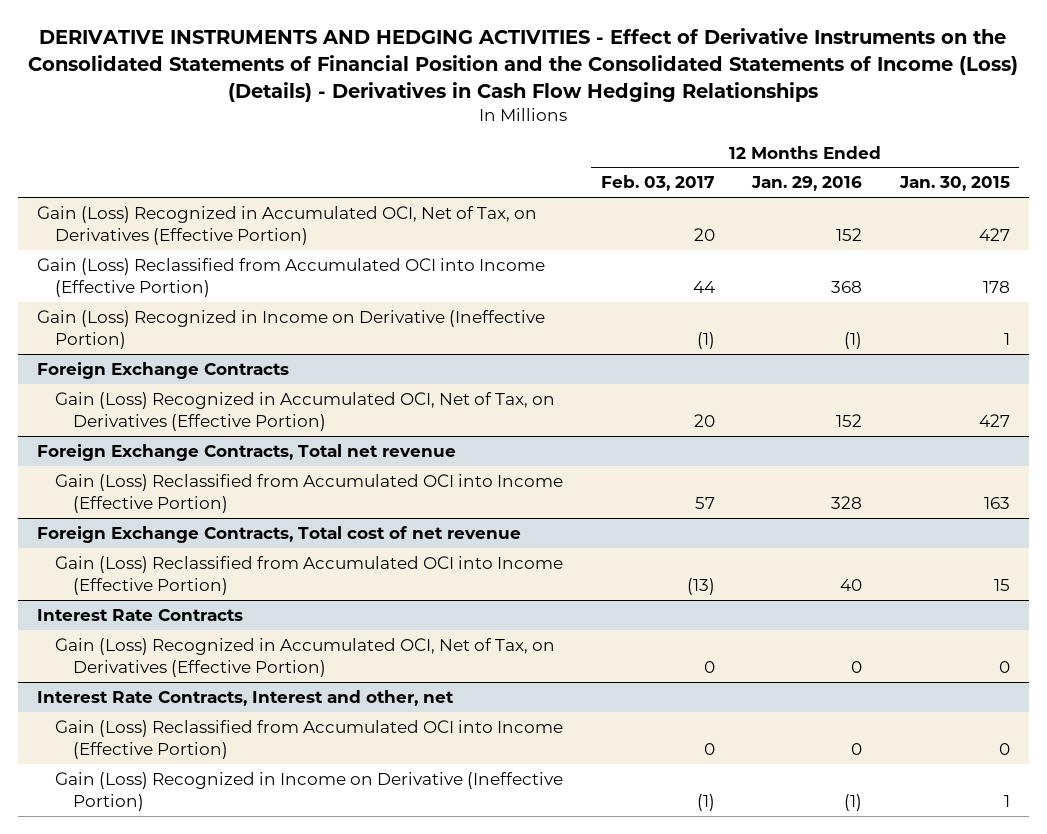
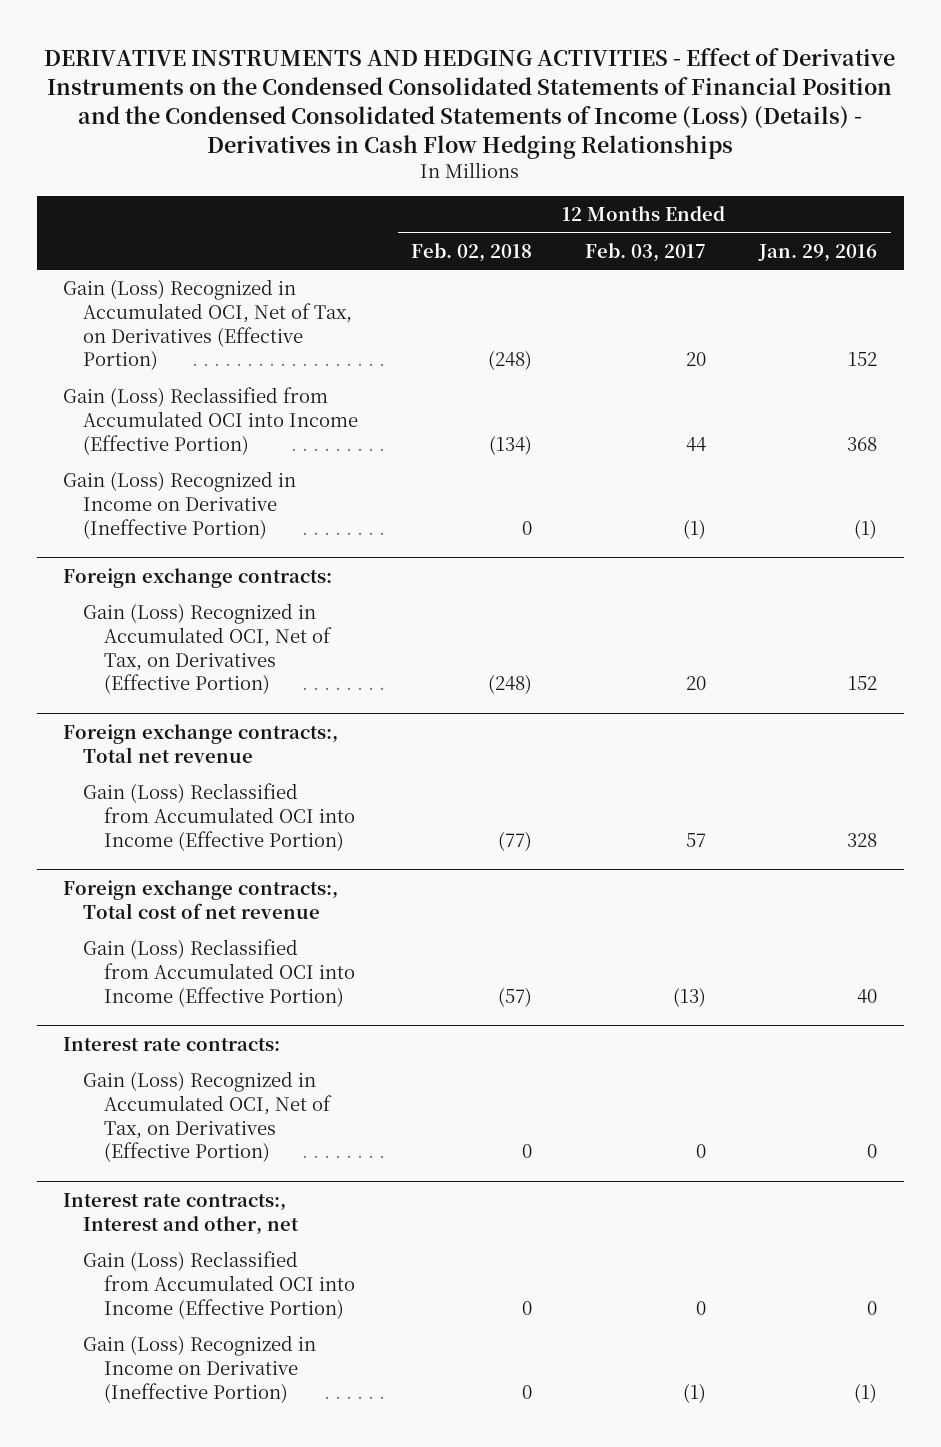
- DERIVATIVE INSTRUMENTS AND HEDGING ACTIVITIES - Effect of Derivative Instruments on the Consolidated Statements of Financial Position and the Consolidated Statements of Income (Loss) (Details) - Derivatives in Cash Flow Hedging Relationships
+ DERIVATIVE INSTRUMENTS AND HEDGING ACTIVITIES - Effect of Derivative Instruments on the Condensed Consolidated Statements of Financial Position and the Condensed Consolidated Statements of Income (Loss) (Details) - Derivatives in Cash Flow Hedging Relationships
- | 12 Months Ended Feb. 03, 2017 | 12 Months Ended Jan. 29, 2016 | 12 Months Ended Jan. 30, 2015
+ | 12 Months Ended Feb. 02, 2018 | 12 Months Ended Feb. 03, 2017 | 12 Months Ended Jan. 29, 2016
- Foreign Exchange Contracts
+ Foreign exchange contracts:
- Foreign Exchange Contracts, Total net revenue
+ Foreign exchange contracts:, Total net revenue
- Foreign Exchange Contracts, Total cost of net revenue
+ Foreign exchange contracts:, Total cost of net revenue
- Interest Rate Contracts
+ Interest rate contracts:
- Interest Rate Contracts, Interest and other, net
+ Interest rate contracts:, Interest and other, net

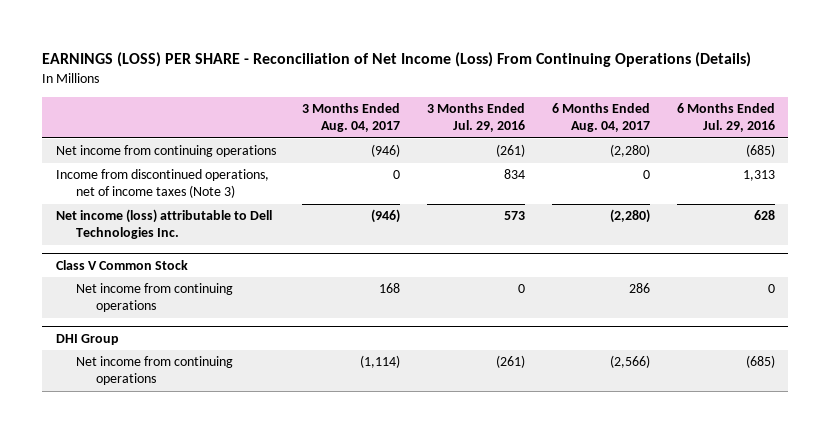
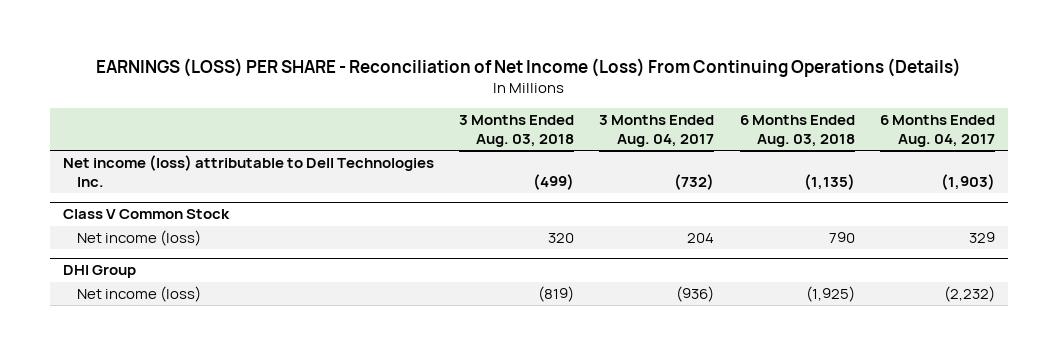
- | 3 Months Ended Aug. 04, 2017 | 3 Months Ended Jul. 29, 2016 | 6 Months Ended Aug. 04, 2017 | 6 Months Ended Jul. 29, 2016
+ | 3 Months Ended Aug. 03, 2018 | 3 Months Ended Aug. 04, 2017 | 6 Months Ended Aug. 03, 2018 | 6 Months Ended Aug. 04, 2017
- Net income from continuing operations | (946) | (261) | (2,280) | (685)
- Income from discontinued operations, net of income taxes (Note 3) | 0 | 834 | 0 | 1,313
- Net income (loss) attributable to Dell Technologies Inc. | (946) | 573 | (2,280) | 628
+ Net income (loss) attributable to Dell Technologies Inc. | (499) | (732) | (1,135) | (1,903)
@ Class V Common Stock
- Net income from continuing operations | 168 | 0 | 286 | 0
+ Net income (loss) | 320 | 204 | 790 | 329
@ DHI Group
- Net income from continuing operations | (1,114) | (261) | (2,566) | (685)
+ Net income (loss) | (819) | (936) | (1,925) | (2,232)

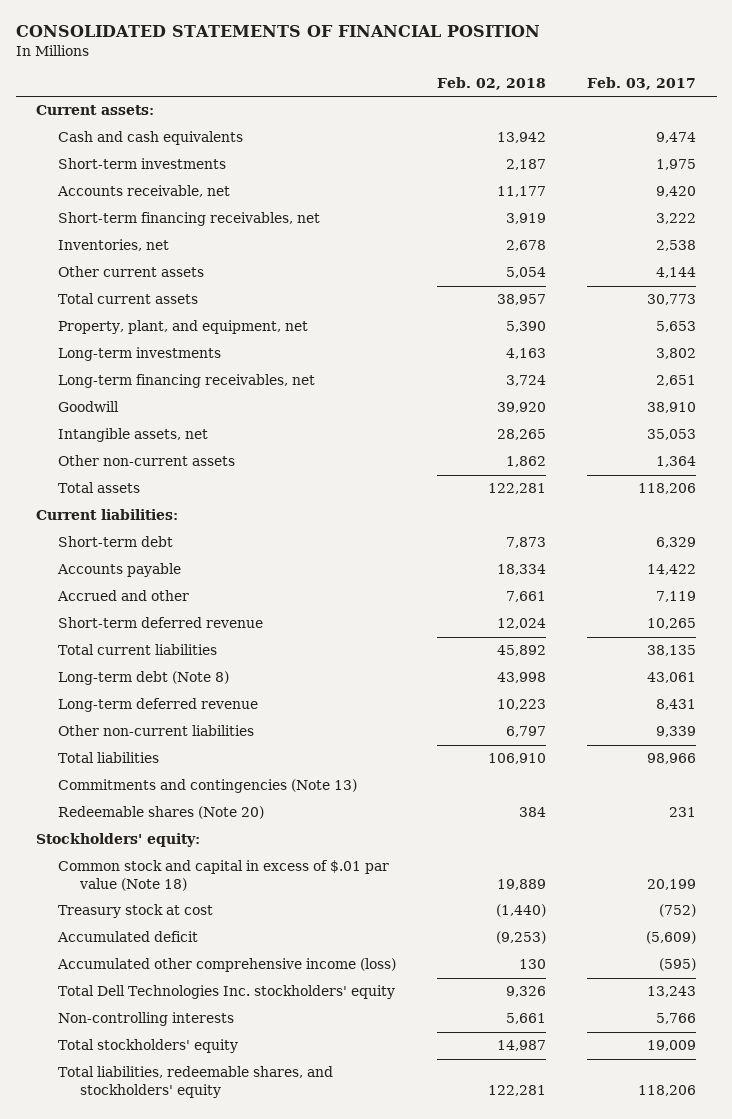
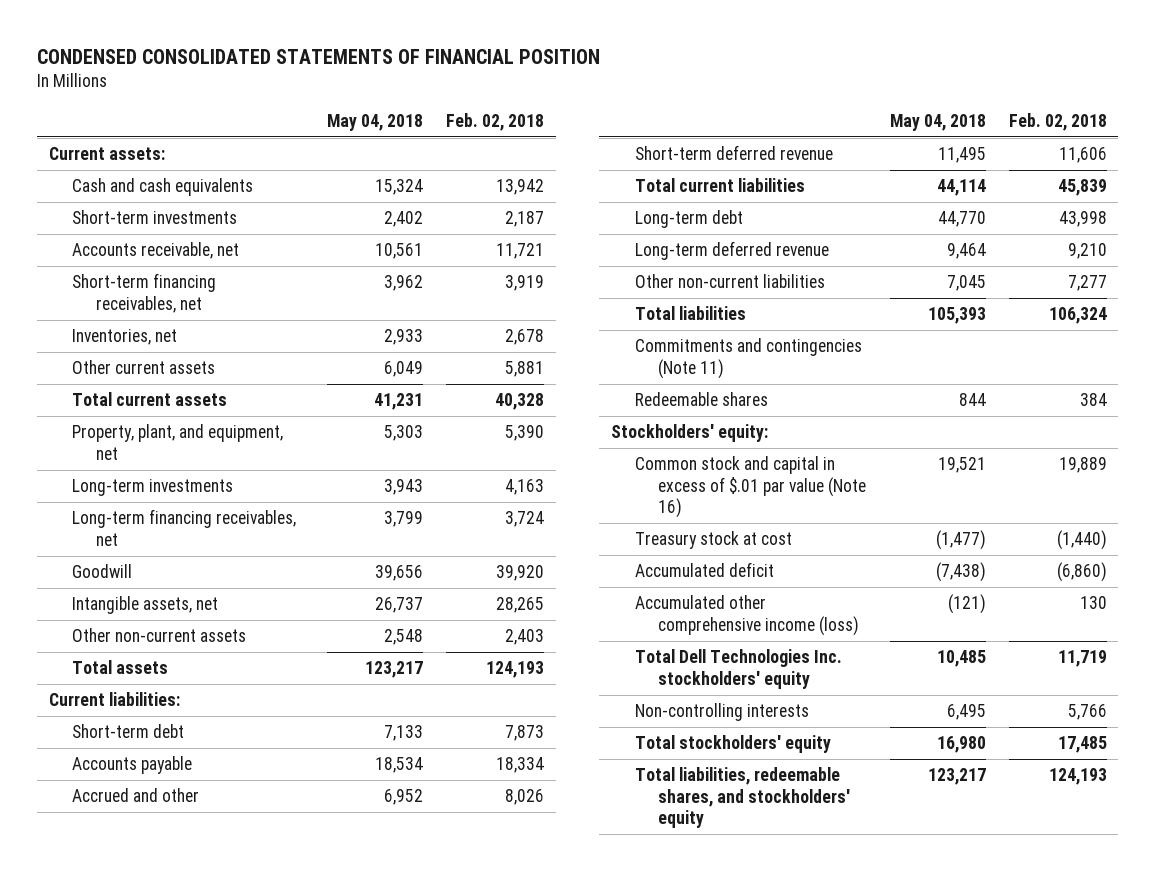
- CONSOLIDATED STATEMENTS OF FINANCIAL POSITION
+ CONDENSED CONSOLIDATED STATEMENTS OF FINANCIAL POSITION
- | Feb. 02, 2018 | Feb. 03, 2017
+ | May 04, 2018 | Feb. 02, 2018
- Accounts receivable, net | 11,177 | 9,420
+ Accounts receivable, net | 10,561 | 11,721
- Other current assets | 5,054 | 4,144
- Total current assets | 38,957 | 30,773
+ Other current assets | 6,049 | 5,881
+ Total current assets | 41,231 | 40,328
- Other non-current assets | 1,862 | 1,364
- Total assets | 122,281 | 118,206
+ Other non-current assets | 2,548 | 2,403
+ Total assets | 123,217 | 124,193
- Accrued and other | 7,661 | 7,119
- Short-term deferred revenue | 12,024 | 10,265
- Total current liabilities | 45,892 | 38,135
- Long-term debt (Note 8) | 43,998 | 43,061
- Long-term deferred revenue | 10,223 | 8,431
- Other non-current liabilities | 6,797 | 9,339
- Total liabilities | 106,910 | 98,966
- Commitments and contingencies (Note 13)
- Redeemable shares (Note 20) | 384 | 231
+ Accrued and other | 6,952 | 8,026
+ Short-term deferred revenue | 11,495 | 11,606
+ Total current liabilities | 44,114 | 45,839
+ Long-term debt | 44,770 | 43,998
+ Long-term deferred revenue | 9,464 | 9,210
+ Other non-current liabilities | 7,045 | 7,277
+ Total liabilities | 105,393 | 106,324
+ Commitments and contingencies (Note 11)
+ Redeemable shares | 844 | 384
- Common stock and capital in excess of $.01 par value (Note 18) | 19,889 | 20,199
+ Common stock and capital in excess of $.01 par value (Note 16) | 19,521 | 19,889
- Accumulated deficit | (9,253) | (5,609)
+ Accumulated deficit | (7,438) | (6,860)
- Total Dell Technologies Inc. stockholders' equity | 9,326 | 13,243
- Non-controlling interests | 5,661 | 5,766
- Total stockholders' equity | 14,987 | 19,009
- Total liabilities, redeemable shares, and stockholders' equity | 122,281 | 118,206
+ Total Dell Technologies Inc. stockholders' equity | 10,485 | 11,719
+ Non-controlling interests | 6,495 | 5,766
+ Total stockholders' equity | 16,980 | 17,485
+ Total liabilities, redeemable shares, and stockholders' equity | 123,217 | 124,193

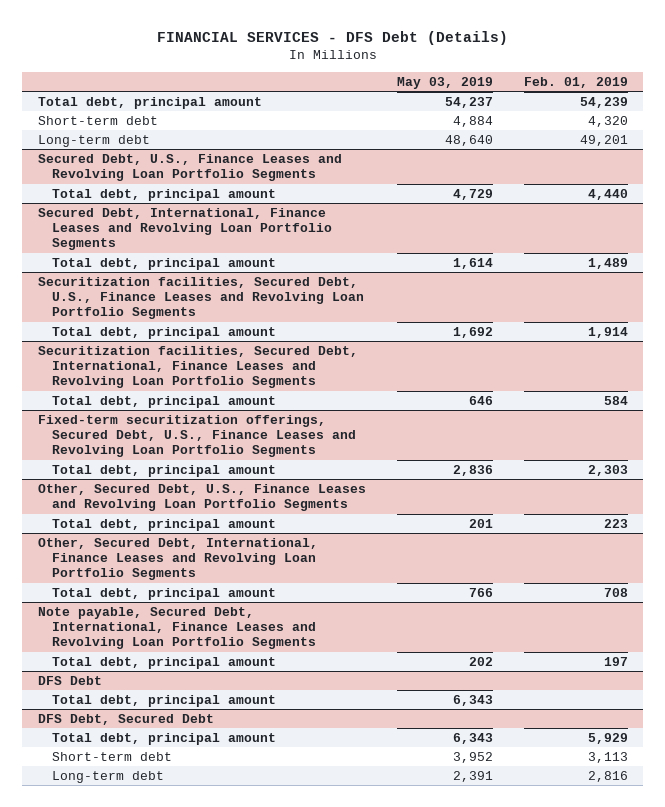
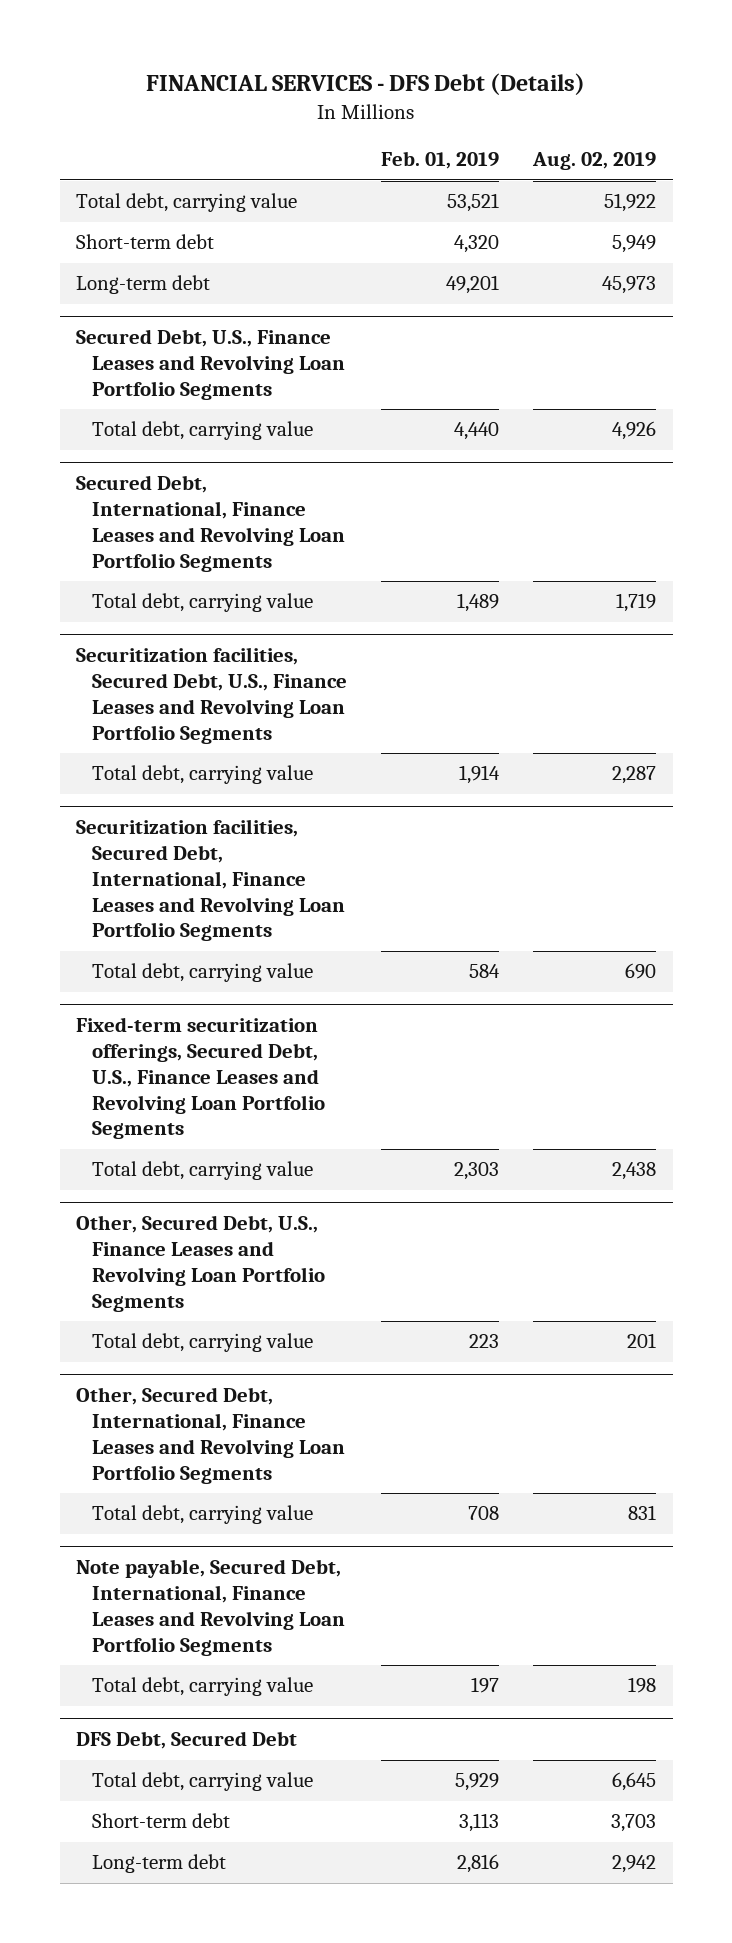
- | May 03, 2019 | Feb. 01, 2019
+ | Feb. 01, 2019 | Aug. 02, 2019
- Total debt, principal amount | 54,237 | 54,239
+ Total debt, carrying value | 53,521 | 51,922
@ Secured Debt, U.S., Finance Leases and Revolving Loan Portfolio Segments
- Total debt, principal amount | 4,729 | 4,440
+ Total debt, carrying value | 4,440 | 4,926
@ Secured Debt, International, Finance Leases and Revolving Loan Portfolio Segments
- Total debt, principal amount | 1,614 | 1,489
+ Total debt, carrying value | 1,489 | 1,719
@ Securitization facilities, Secured Debt, U.S., Finance Leases and Revolving Loan Portfolio Segments
- Total debt, principal amount | 1,692 | 1,914
+ Total debt, carrying value | 1,914 | 2,287
@ Securitization facilities, Secured Debt, International, Finance Leases and Revolving Loan Portfolio Segments
- Total debt, principal amount | 646 | 584
+ Total debt, carrying value | 584 | 690
@ Fixed-term securitization offerings, Secured Debt, U.S., Finance Leases and Revolving Loan Portfolio Segments
- Total debt, principal amount | 2,836 | 2,303
+ Total debt, carrying value | 2,303 | 2,438
@ Other, Secured Debt, U.S., Finance Leases and Revolving Loan Portfolio Segments
- Total debt, principal amount | 201 | 223
+ Total debt, carrying value | 223 | 201
@ Other, Secured Debt, International, Finance Leases and Revolving Loan Portfolio Segments
- Total debt, principal amount | 766 | 708
+ Total debt, carrying value | 708 | 831
@ Note payable, Secured Debt, International, Finance Leases and Revolving Loan Portfolio Segments
- Total debt, principal amount | 202 | 197
- DFS Debt
- Total debt, principal amount | 6,343 |
@ Note payable, Secured Debt, International, Finance Leases and Revolving Loan Portfolio Segments
+ Total debt, carrying value | 197 | 198
@ DFS Debt, Secured Debt
- Total debt, principal amount | 6,343 | 5,929
+ Total debt, carrying value | 5,929 | 6,645

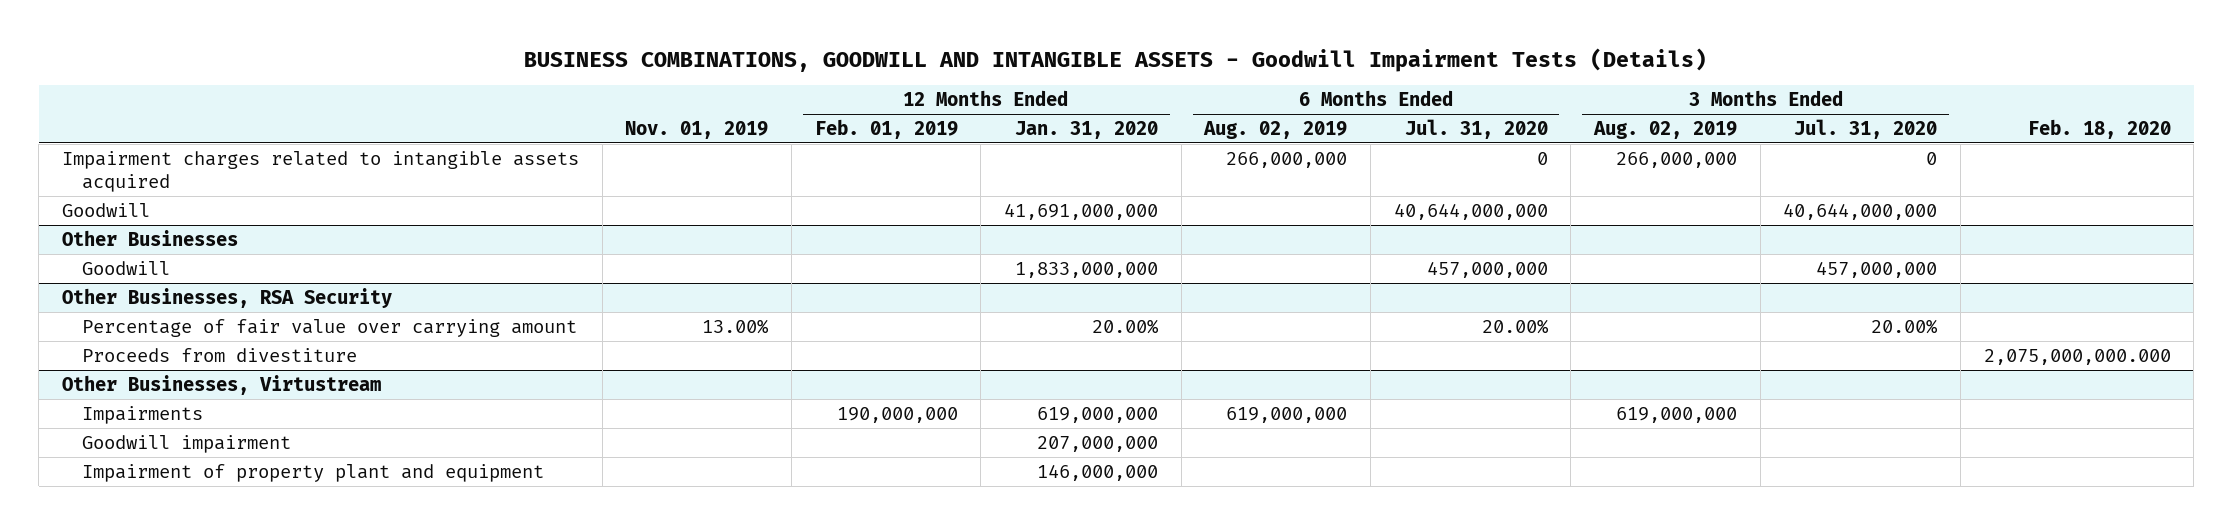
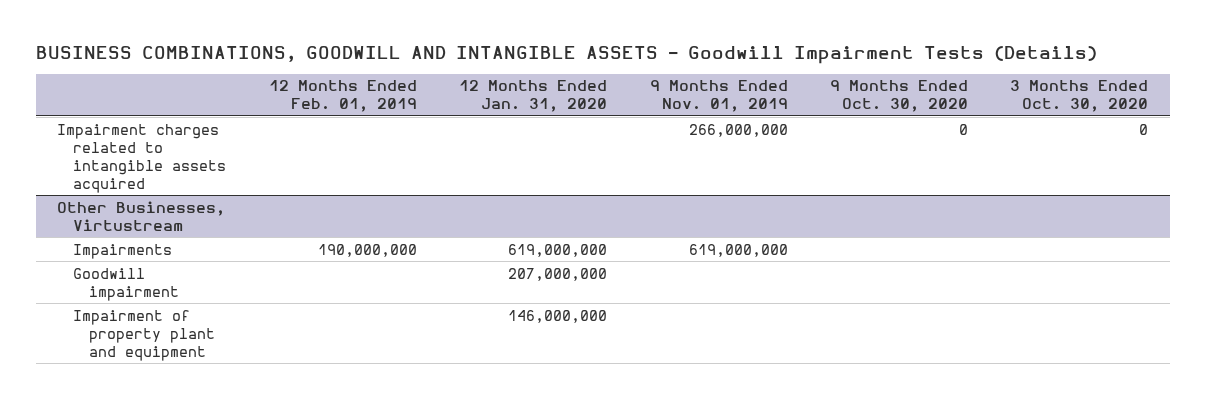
- | Nov. 01, 2019 | 12 Months Ended Feb. 01, 2019 | 12 Months Ended Jan. 31, 2020 | 6 Months Ended Aug. 02, 2019 | 6 Months Ended Jul. 31, 2020 | 3 Months Ended Aug. 02, 2019 | 3 Months Ended Jul. 31, 2020 | Feb. 18, 2020
+ | 12 Months Ended Feb. 01, 2019 | 12 Months Ended Jan. 31, 2020 | 9 Months Ended Nov. 01, 2019 | 9 Months Ended Oct. 30, 2020 | 3 Months Ended Oct. 30, 2020
- Goodwill | | | 41,691,000,000 | | 40,644,000,000 | | 40,644,000,000 |
- Other Businesses
- Goodwill | | | 1,833,000,000 | | 457,000,000 | | 457,000,000 |
- Other Businesses, RSA Security
- Percentage of fair value over carrying amount | 13.00% | | 20.00% | | 20.00% | | 20.00% |
- Proceeds from divestiture | | | | | | | | 2,075,000,000.000

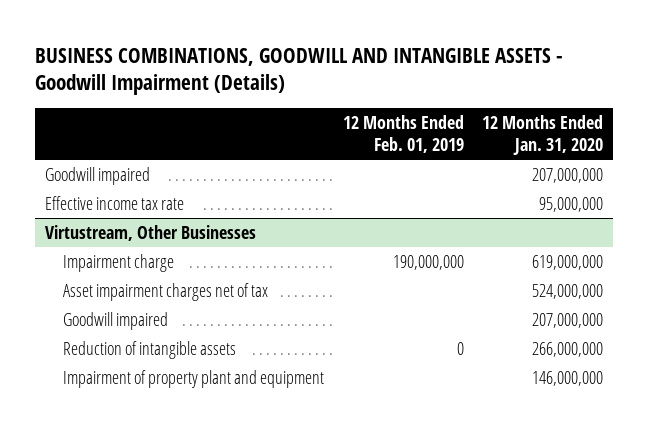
- BUSINESS COMBINATIONS, GOODWILL AND INTANGIBLE ASSETS - Goodwill Impairment Tests (Details)
+ BUSINESS COMBINATIONS, GOODWILL AND INTANGIBLE ASSETS - Goodwill Impairment (Details)
- | 12 Months Ended Feb. 01, 2019 | 12 Months Ended Jan. 31, 2020 | 9 Months Ended Nov. 01, 2019 | 9 Months Ended Oct. 30, 2020 | 3 Months Ended Oct. 30, 2020
+ | 12 Months Ended Feb. 01, 2019 | 12 Months Ended Jan. 31, 2020
- Impairment charges related to intangible assets acquired | | | 266,000,000 | 0 | 0
- Other Businesses, Virtustream
- Impairments | 190,000,000 | 619,000,000 | 619,000,000 | |
- Goodwill impairment | | 207,000,000 | | |
+ Goodwill impaired | | 207,000,000
+ Effective income tax rate | | 95,000,000
+ Virtustream, Other Businesses
+ Impairment charge | 190,000,000 | 619,000,000
+ Asset impairment charges net of tax | | 524,000,000
+ Goodwill impaired | | 207,000,000
+ Reduction of intangible assets | 0 | 266,000,000

